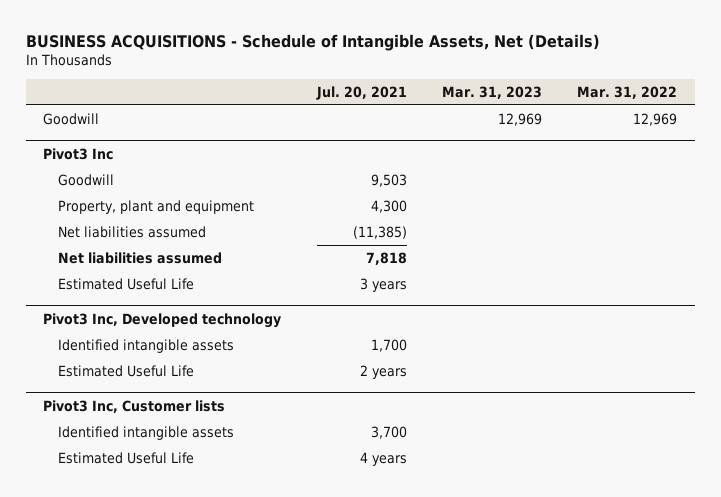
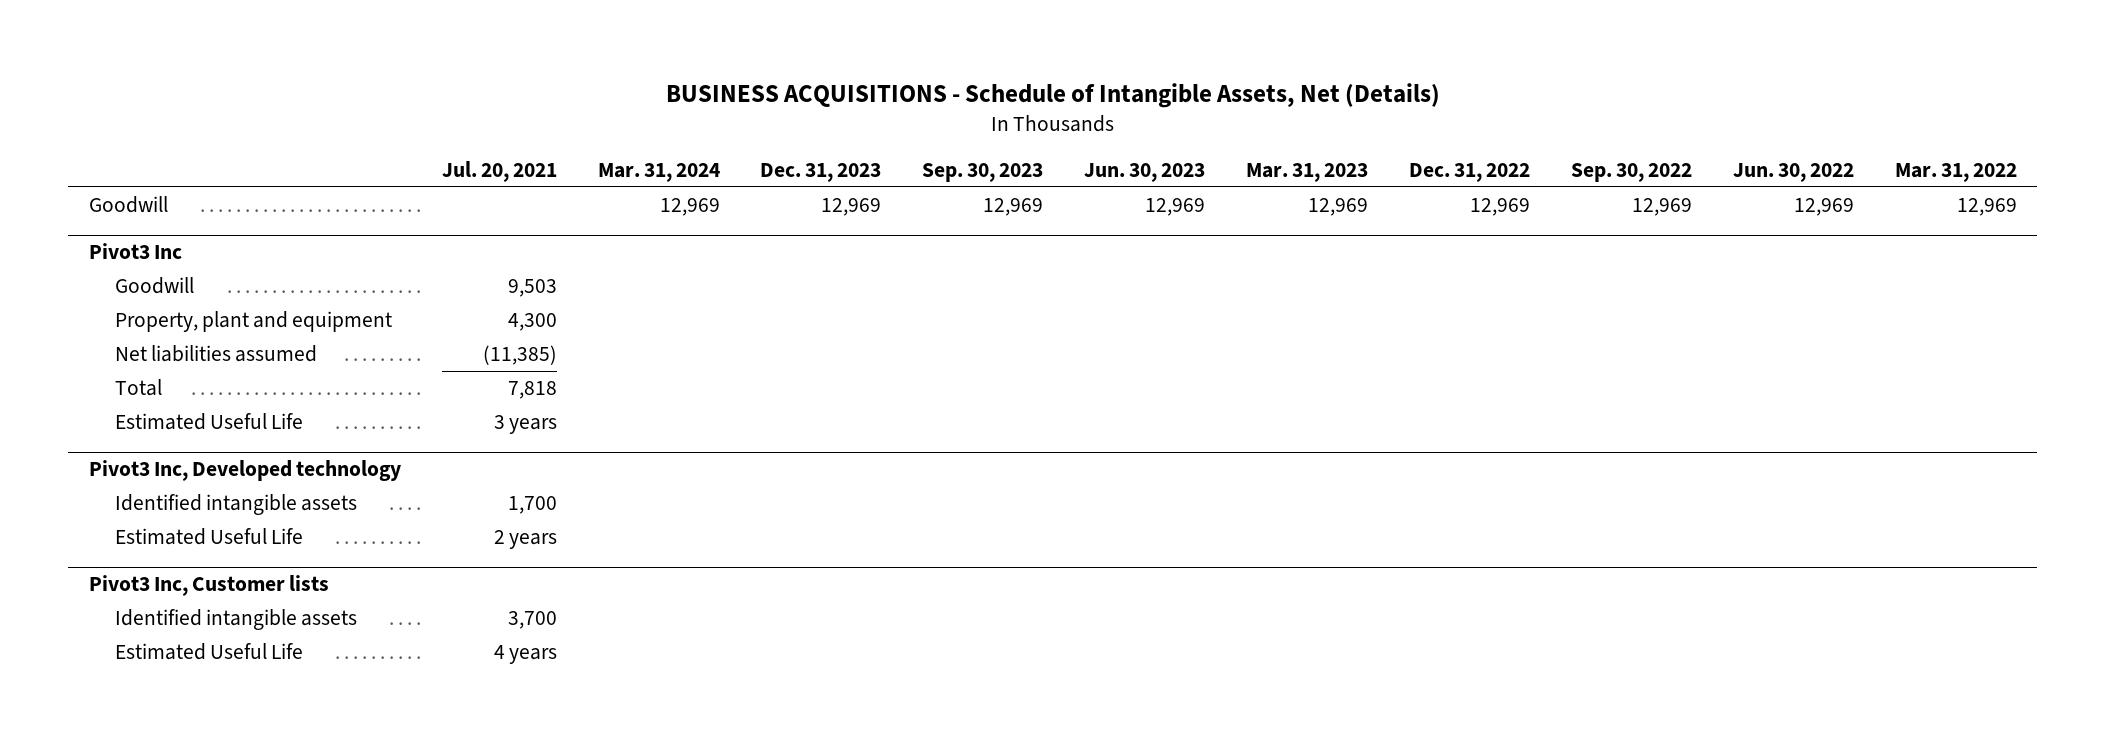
- | Jul. 20, 2021 | Mar. 31, 2023 | Mar. 31, 2022
+ | Jul. 20, 2021 | Mar. 31, 2024 | Dec. 31, 2023 | Sep. 30, 2023 | Jun. 30, 2023 | Mar. 31, 2023 | Dec. 31, 2022 | Sep. 30, 2022 | Jun. 30, 2022 | Mar. 31, 2022
@ Pivot3 Inc
- Net liabilities assumed | 7,818 | |
+ Total | 7,818 | | | | | | | | |

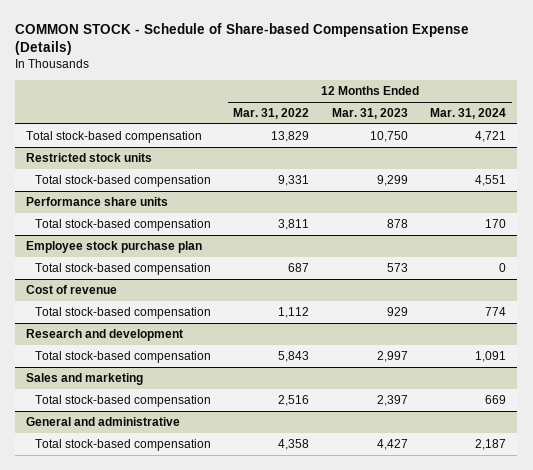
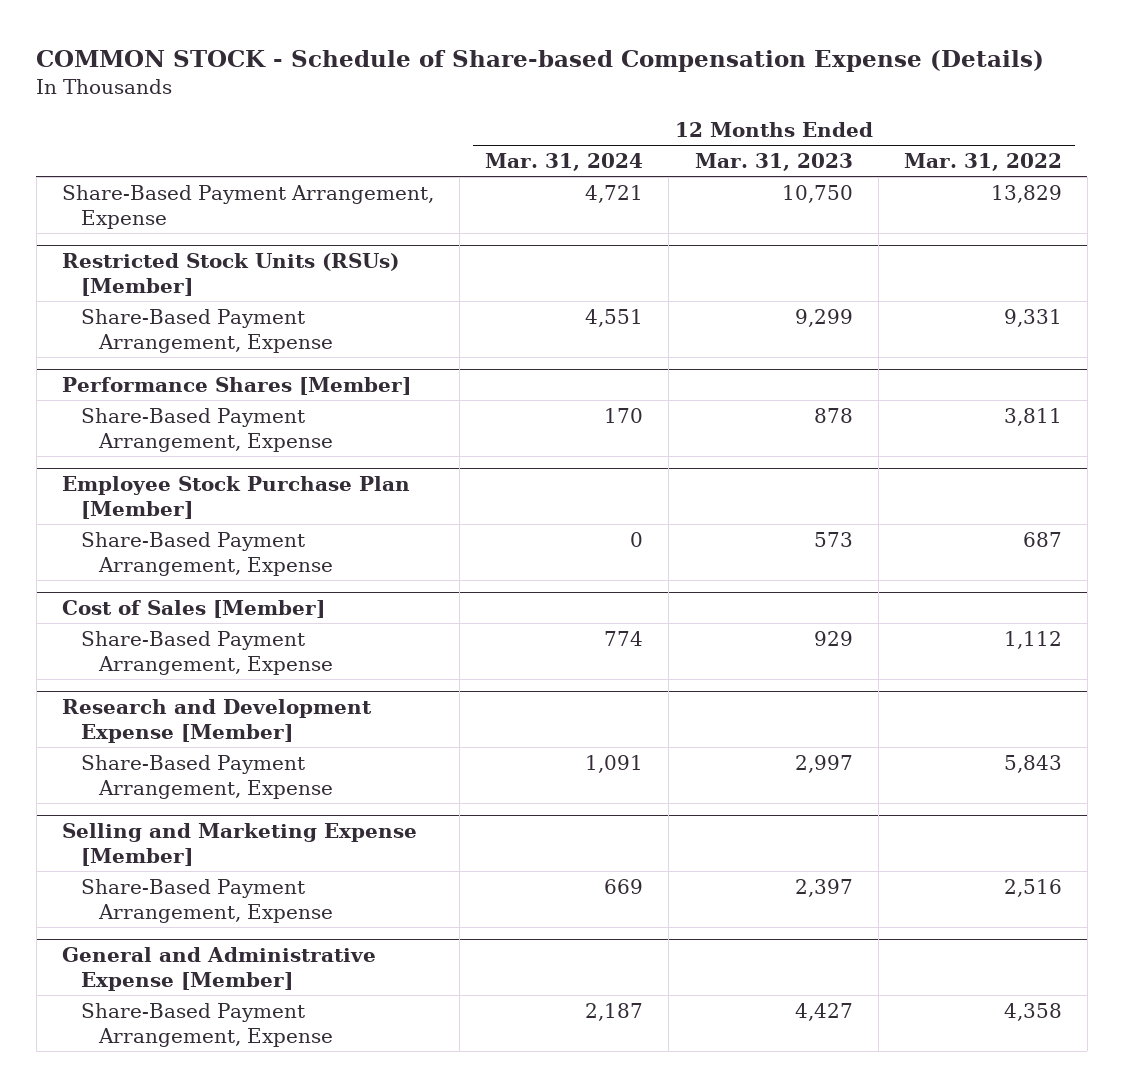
- | 12 Months Ended Mar. 31, 2022 | 12 Months Ended Mar. 31, 2023 | 12 Months Ended Mar. 31, 2024
+ | 12 Months Ended Mar. 31, 2024 | 12 Months Ended Mar. 31, 2023 | 12 Months Ended Mar. 31, 2022
- Total stock-based compensation | 13,829 | 10,750 | 4,721
- Restricted stock units
- Total stock-based compensation | 9,331 | 9,299 | 4,551
- Performance share units
- Total stock-based compensation | 3,811 | 878 | 170
- Employee stock purchase plan
- Total stock-based compensation | 687 | 573 | 0
- Cost of revenue
- Total stock-based compensation | 1,112 | 929 | 774
- Research and development
- Total stock-based compensation | 5,843 | 2,997 | 1,091
- Sales and marketing
- Total stock-based compensation | 2,516 | 2,397 | 669
- General and administrative
- Total stock-based compensation | 4,358 | 4,427 | 2,187
+ Share-Based Payment Arrangement, Expense | 4,721 | 10,750 | 13,829
+ Restricted Stock Units (RSUs) [Member]
+ Share-Based Payment Arrangement, Expense | 4,551 | 9,299 | 9,331
+ Performance Shares [Member]
+ Share-Based Payment Arrangement, Expense | 170 | 878 | 3,811
+ Employee Stock Purchase Plan [Member]
+ Share-Based Payment Arrangement, Expense | 0 | 573 | 687
+ Cost of Sales [Member]
+ Share-Based Payment Arrangement, Expense | 774 | 929 | 1,112
+ Research and Development Expense [Member]
+ Share-Based Payment Arrangement, Expense | 1,091 | 2,997 | 5,843
+ Selling and Marketing Expense [Member]
+ Share-Based Payment Arrangement, Expense | 669 | 2,397 | 2,516
+ General and Administrative Expense [Member]
+ Share-Based Payment Arrangement, Expense | 2,187 | 4,427 | 4,358

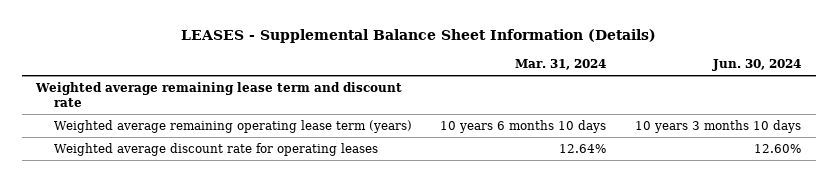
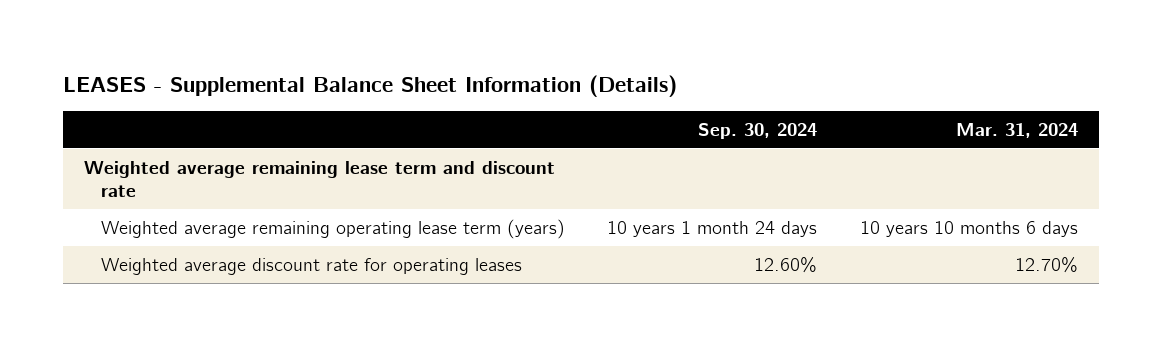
- | Mar. 31, 2024 | Jun. 30, 2024
+ | Sep. 30, 2024 | Mar. 31, 2024
- Weighted average remaining operating lease term (years) | 10 years 6 months 10 days | 10 years 3 months 10 days
- Weighted average discount rate for operating leases | 12.64% | 12.60%
+ Weighted average remaining operating lease term (years) | 10 years 1 month 24 days | 10 years 10 months 6 days
+ Weighted average discount rate for operating leases | 12.60% | 12.70%

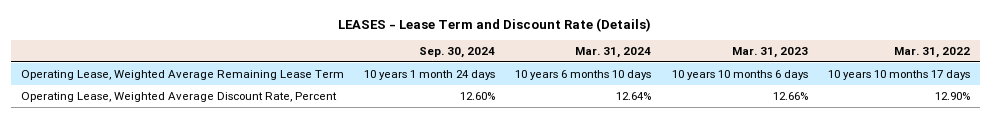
- LEASES - Supplemental Balance Sheet Information (Details)
+ LEASES - Lease Term and Discount Rate (Details)
- | Sep. 30, 2024 | Mar. 31, 2024
+ | Sep. 30, 2024 | Mar. 31, 2024 | Mar. 31, 2023 | Mar. 31, 2022
- Weighted average remaining lease term and discount rate
- Weighted average remaining operating lease term (years) | 10 years 1 month 24 days | 10 years 10 months 6 days
- Weighted average discount rate for operating leases | 12.60% | 12.70%
+ Operating Lease, Weighted Average Remaining Lease Term | 10 years 1 month 24 days | 10 years 6 months 10 days | 10 years 10 months 6 days | 10 years 10 months 17 days
+ Operating Lease, Weighted Average Discount Rate, Percent | 12.60% | 12.64% | 12.66% | 12.90%

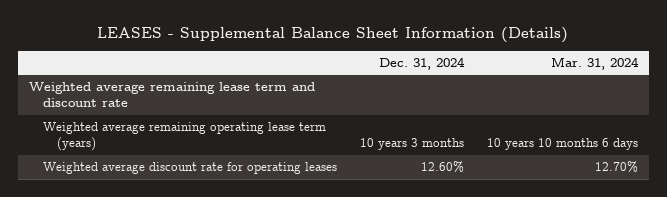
- LEASES - Lease Term and Discount Rate (Details)
+ LEASES - Supplemental Balance Sheet Information (Details)
- | Sep. 30, 2024 | Mar. 31, 2024 | Mar. 31, 2023 | Mar. 31, 2022
+ | Dec. 31, 2024 | Mar. 31, 2024
- Operating Lease, Weighted Average Remaining Lease Term | 10 years 1 month 24 days | 10 years 6 months 10 days | 10 years 10 months 6 days | 10 years 10 months 17 days
- Operating Lease, Weighted Average Discount Rate, Percent | 12.60% | 12.64% | 12.66% | 12.90%
+ Weighted average remaining lease term and discount rate
+ Weighted average remaining operating lease term (years) | 10 years 3 months | 10 years 10 months 6 days
+ Weighted average discount rate for operating leases | 12.60% | 12.70%

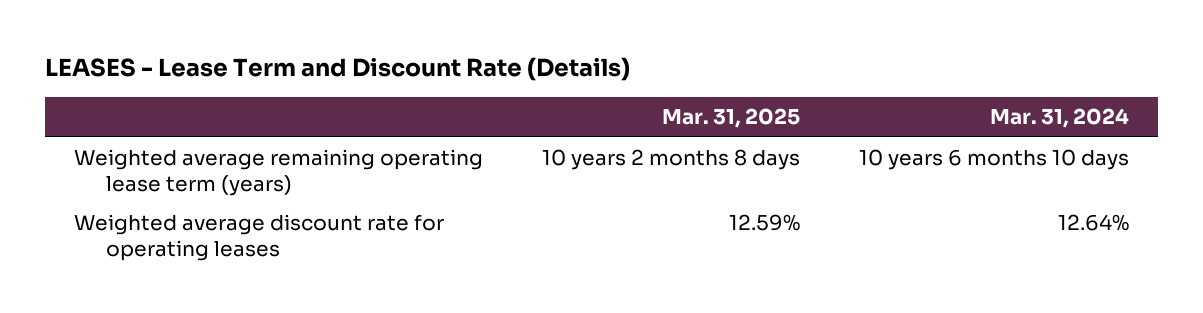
- LEASES - Supplemental Balance Sheet Information (Details)
+ LEASES - Lease Term and Discount Rate (Details)
- | Dec. 31, 2024 | Mar. 31, 2024
+ | Mar. 31, 2025 | Mar. 31, 2024
- Weighted average remaining lease term and discount rate
- Weighted average remaining operating lease term (years) | 10 years 3 months | 10 years 10 months 6 days
- Weighted average discount rate for operating leases | 12.60% | 12.70%
+ Weighted average remaining operating lease term (years) | 10 years 2 months 8 days | 10 years 6 months 10 days
+ Weighted average discount rate for operating leases | 12.59% | 12.64%

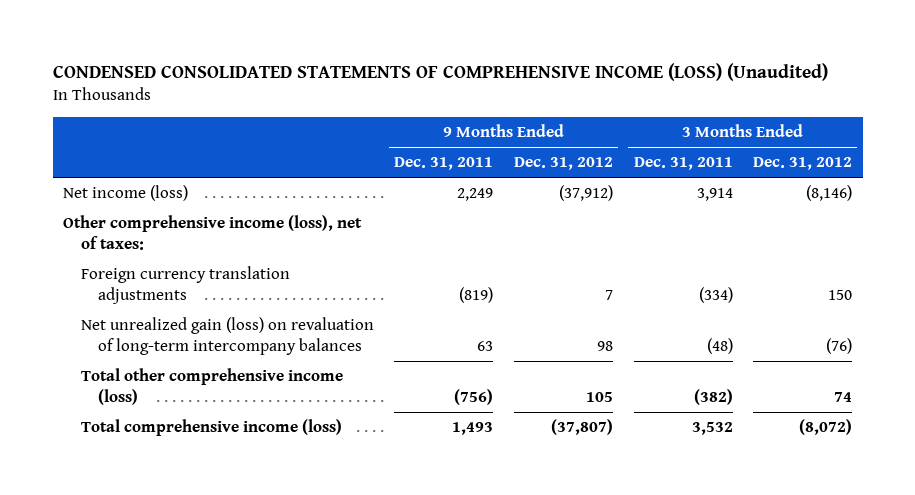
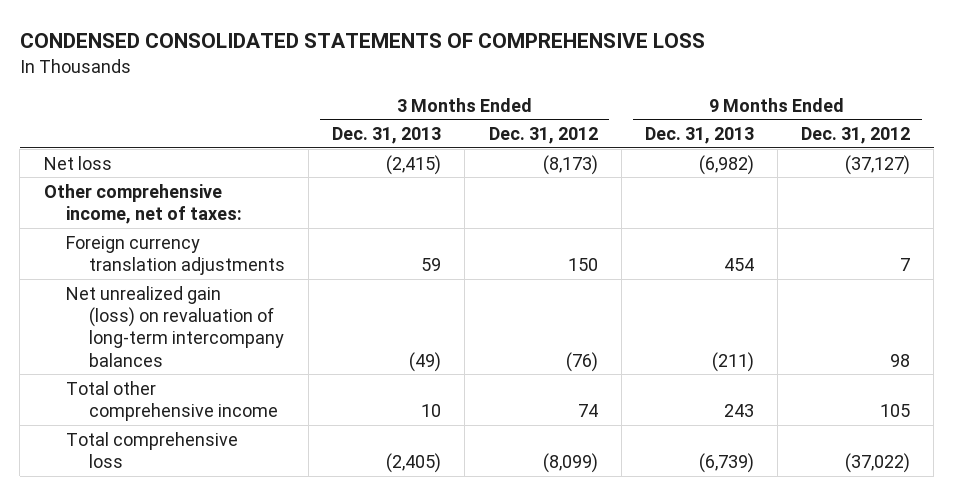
- CONDENSED CONSOLIDATED STATEMENTS OF COMPREHENSIVE INCOME (LOSS) (Unaudited)
+ CONDENSED CONSOLIDATED STATEMENTS OF COMPREHENSIVE LOSS
- | 9 Months Ended Dec. 31, 2011 | 9 Months Ended Dec. 31, 2012 | 3 Months Ended Dec. 31, 2011 | 3 Months Ended Dec. 31, 2012
+ | 3 Months Ended Dec. 31, 2013 | 3 Months Ended Dec. 31, 2012 | 9 Months Ended Dec. 31, 2013 | 9 Months Ended Dec. 31, 2012
- Net income (loss) | 2,249 | (37,912) | 3,914 | (8,146)
- Other comprehensive income (loss), net of taxes:
+ Net loss | (2,415) | (8,173) | (6,982) | (37,127)
+ Other comprehensive income, net of taxes:
- Total other comprehensive income (loss) | (756) | 105 | (382) | 74
- Total comprehensive income (loss) | 1,493 | (37,807) | 3,532 | (8,072)
+ Total other comprehensive income | 10 | 74 | 243 | 105
+ Total comprehensive loss | (2,405) | (8,099) | (6,739) | (37,022)

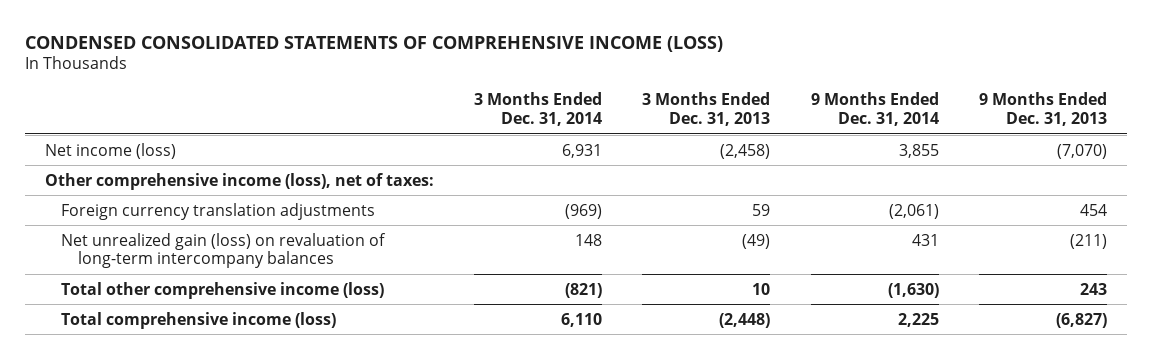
- CONDENSED CONSOLIDATED STATEMENTS OF COMPREHENSIVE LOSS
+ CONDENSED CONSOLIDATED STATEMENTS OF COMPREHENSIVE INCOME (LOSS)
- | 3 Months Ended Dec. 31, 2013 | 3 Months Ended Dec. 31, 2012 | 9 Months Ended Dec. 31, 2013 | 9 Months Ended Dec. 31, 2012
+ | 3 Months Ended Dec. 31, 2014 | 3 Months Ended Dec. 31, 2013 | 9 Months Ended Dec. 31, 2014 | 9 Months Ended Dec. 31, 2013
- Net loss | (2,415) | (8,173) | (6,982) | (37,127)
- Other comprehensive income, net of taxes:
+ Net income (loss) | 6,931 | (2,458) | 3,855 | (7,070)
+ Other comprehensive income (loss), net of taxes:
- Total other comprehensive income | 10 | 74 | 243 | 105
- Total comprehensive loss | (2,405) | (8,099) | (6,739) | (37,022)
+ Total other comprehensive income (loss) | (821) | 10 | (1,630) | 243
+ Total comprehensive income (loss) | 6,110 | (2,448) | 2,225 | (6,827)

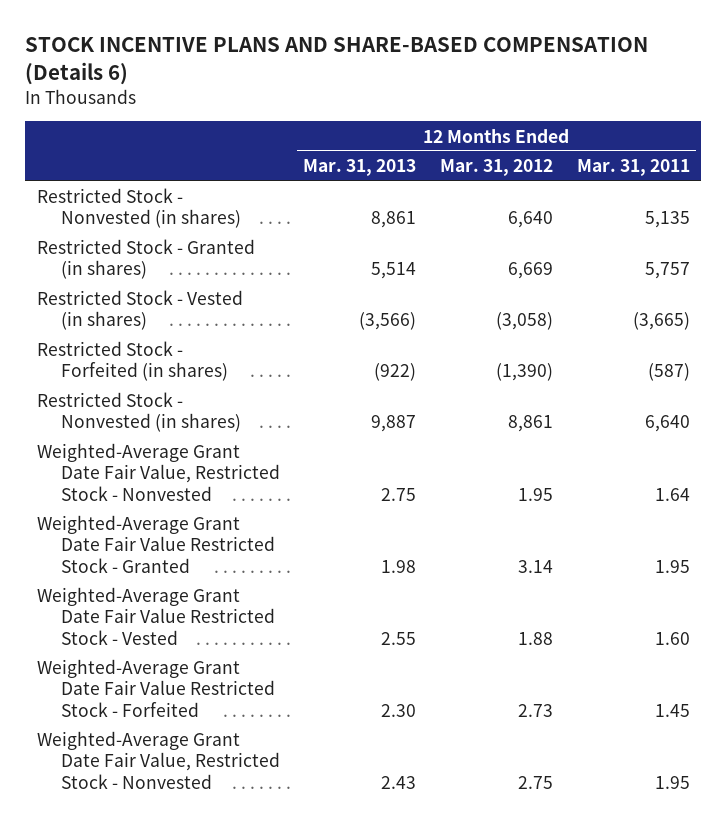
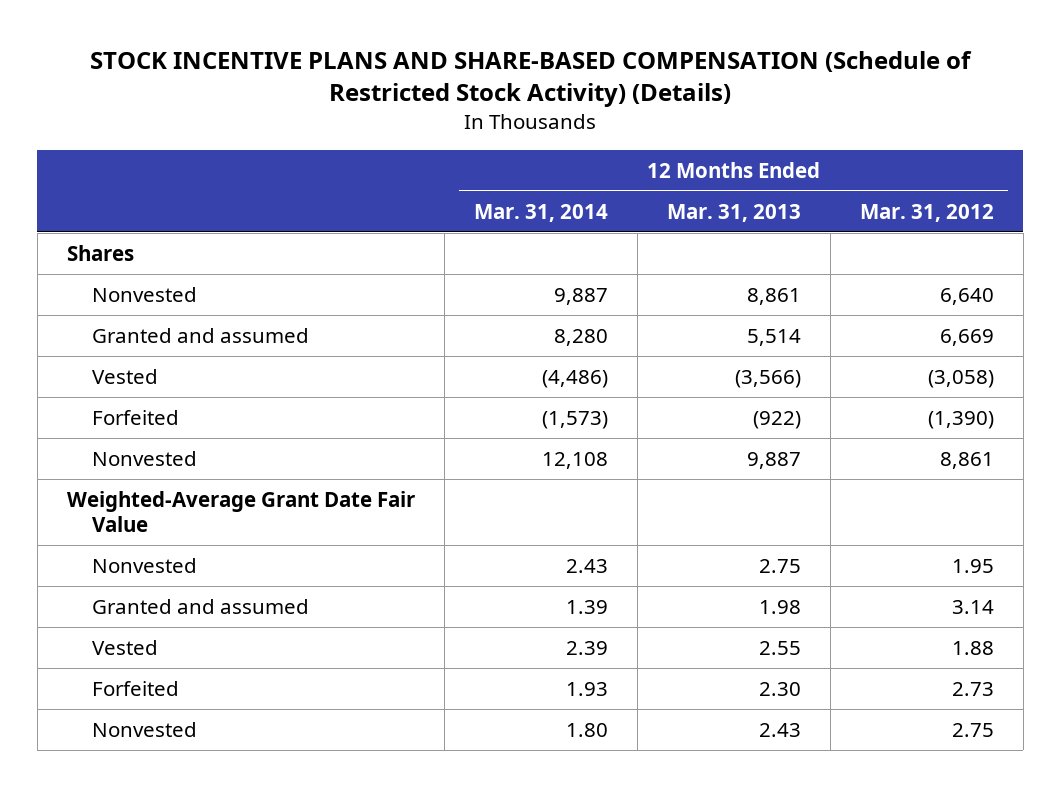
- STOCK INCENTIVE PLANS AND SHARE-BASED COMPENSATION (Details 6)
+ STOCK INCENTIVE PLANS AND SHARE-BASED COMPENSATION (Schedule of Restricted Stock Activity) (Details)
- | 12 Months Ended Mar. 31, 2013 | 12 Months Ended Mar. 31, 2012 | 12 Months Ended Mar. 31, 2011
+ | 12 Months Ended Mar. 31, 2014 | 12 Months Ended Mar. 31, 2013 | 12 Months Ended Mar. 31, 2012
- Restricted Stock - Nonvested (in shares) | 8,861 | 6,640 | 5,135
- Restricted Stock - Granted (in shares) | 5,514 | 6,669 | 5,757
- Restricted Stock - Vested (in shares) | (3,566) | (3,058) | (3,665)
- Restricted Stock - Forfeited (in shares) | (922) | (1,390) | (587)
- Restricted Stock - Nonvested (in shares) | 9,887 | 8,861 | 6,640
- Weighted-Average Grant Date Fair Value, Restricted Stock - Nonvested | 2.75 | 1.95 | 1.64
- Weighted-Average Grant Date Fair Value Restricted Stock - Granted | 1.98 | 3.14 | 1.95
- Weighted-Average Grant Date Fair Value Restricted Stock - Vested | 2.55 | 1.88 | 1.60
- Weighted-Average Grant Date Fair Value Restricted Stock - Forfeited | 2.30 | 2.73 | 1.45
- Weighted-Average Grant Date Fair Value, Restricted Stock - Nonvested | 2.43 | 2.75 | 1.95
+ Shares
+ Nonvested | 9,887 | 8,861 | 6,640
+ Granted and assumed | 8,280 | 5,514 | 6,669
+ Vested | (4,486) | (3,566) | (3,058)
+ Forfeited | (1,573) | (922) | (1,390)
+ Nonvested | 12,108 | 9,887 | 8,861
+ Weighted-Average Grant Date Fair Value
+ Nonvested | 2.43 | 2.75 | 1.95
+ Granted and assumed | 1.39 | 1.98 | 3.14
+ Vested | 2.39 | 2.55 | 1.88
+ Forfeited | 1.93 | 2.30 | 2.73
+ Nonvested | 1.80 | 2.43 | 2.75

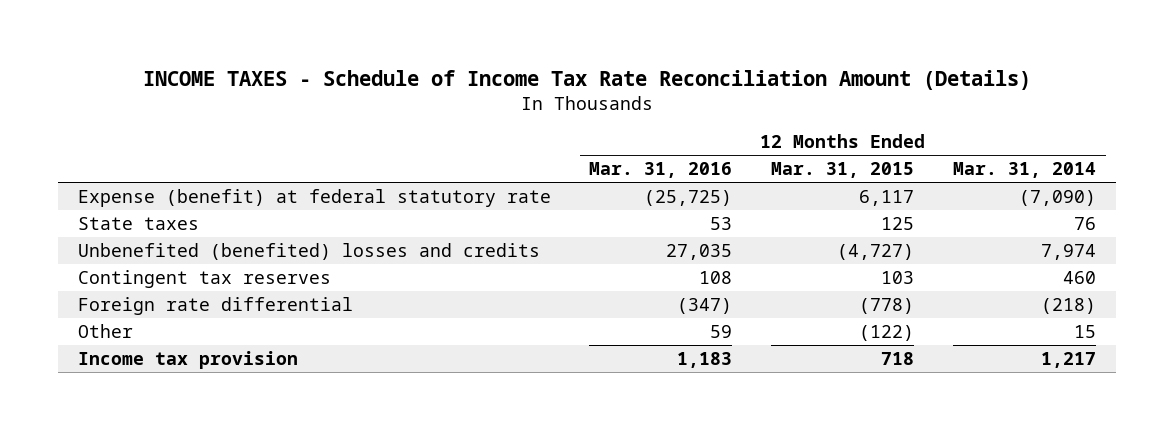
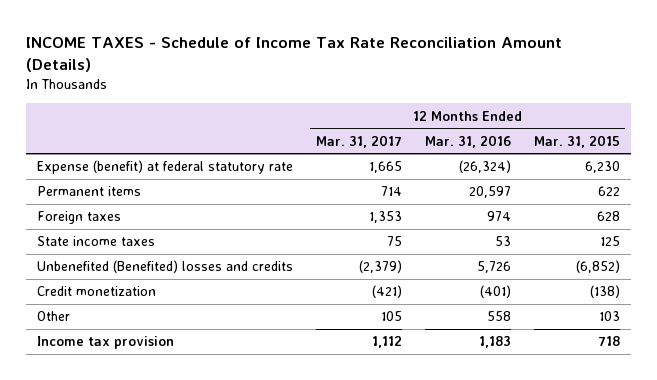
- | 12 Months Ended Mar. 31, 2016 | 12 Months Ended Mar. 31, 2015 | 12 Months Ended Mar. 31, 2014
+ | 12 Months Ended Mar. 31, 2017 | 12 Months Ended Mar. 31, 2016 | 12 Months Ended Mar. 31, 2015
- Expense (benefit) at federal statutory rate | (25,725) | 6,117 | (7,090)
- State taxes | 53 | 125 | 76
- Unbenefited (benefited) losses and credits | 27,035 | (4,727) | 7,974
- Contingent tax reserves | 108 | 103 | 460
- Foreign rate differential | (347) | (778) | (218)
- Other | 59 | (122) | 15
+ Expense (benefit) at federal statutory rate | 1,665 | (26,324) | 6,230
+ Permanent items | 714 | 20,597 | 622
+ Foreign taxes | 1,353 | 974 | 628
+ State income taxes | 75 | 53 | 125
+ Unbenefited (Benefited) losses and credits | (2,379) | 5,726 | (6,852)
+ Credit monetization | (421) | (401) | (138)
+ Other | 105 | 558 | 103

